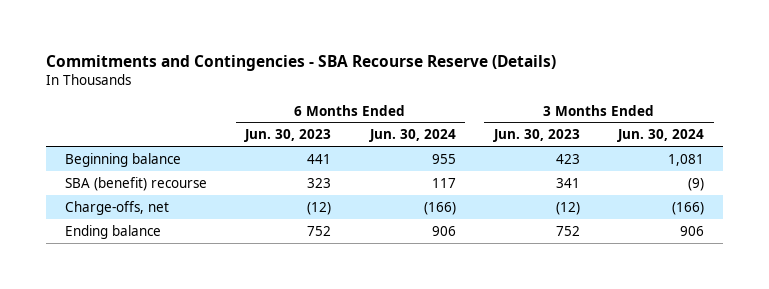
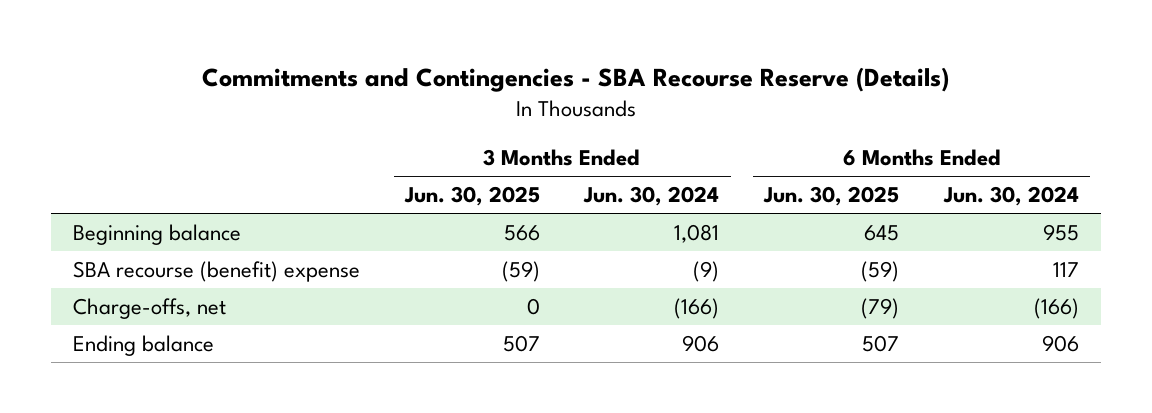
- | 6 Months Ended Jun. 30, 2023 | 6 Months Ended Jun. 30, 2024 | 3 Months Ended Jun. 30, 2023 | 3 Months Ended Jun. 30, 2024
+ | 3 Months Ended Jun. 30, 2025 | 3 Months Ended Jun. 30, 2024 | 6 Months Ended Jun. 30, 2025 | 6 Months Ended Jun. 30, 2024
- SBA (benefit) recourse | 323 | 117 | 341 | (9)
+ SBA recourse (benefit) expense | (59) | (9) | (59) | 117

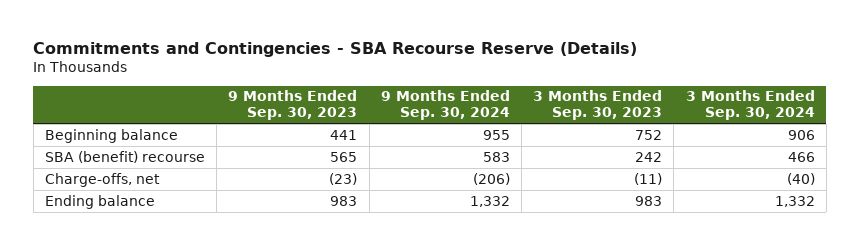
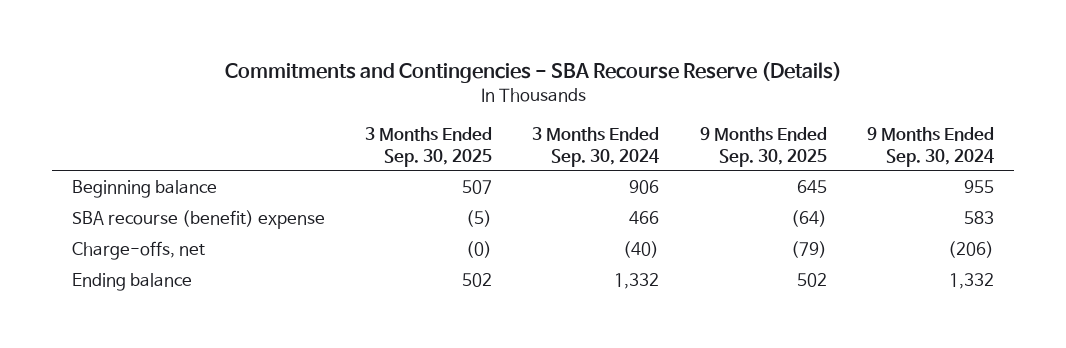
- | 9 Months Ended Sep. 30, 2023 | 9 Months Ended Sep. 30, 2024 | 3 Months Ended Sep. 30, 2023 | 3 Months Ended Sep. 30, 2024
+ | 3 Months Ended Sep. 30, 2025 | 3 Months Ended Sep. 30, 2024 | 9 Months Ended Sep. 30, 2025 | 9 Months Ended Sep. 30, 2024
- SBA (benefit) recourse | 565 | 583 | 242 | 466
+ SBA recourse (benefit) expense | (5) | 466 | (64) | 583

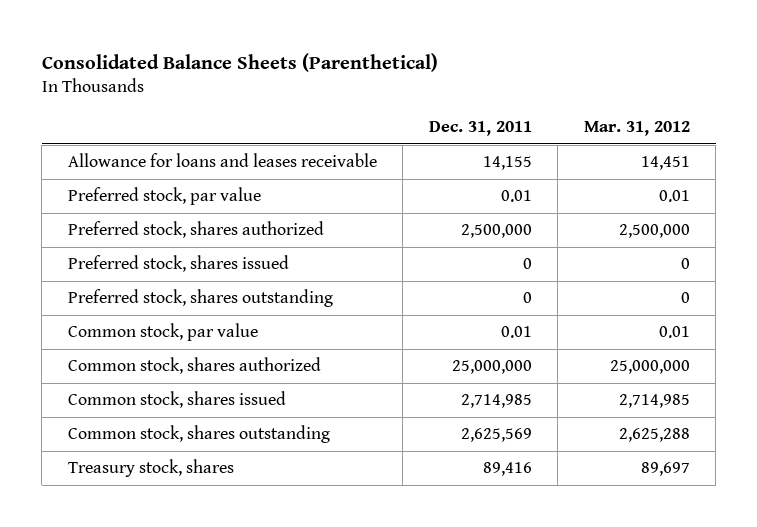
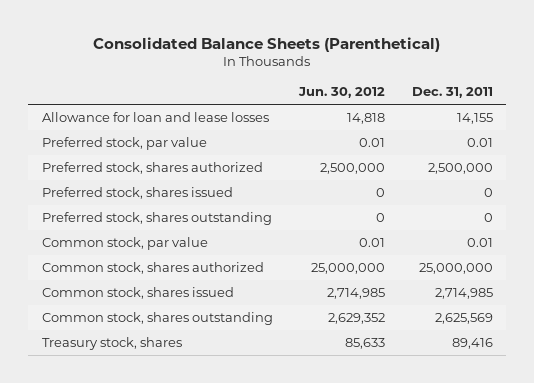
- | Dec. 31, 2011 | Mar. 31, 2012
+ | Jun. 30, 2012 | Dec. 31, 2011
- Allowance for loans and leases receivable | 14,155 | 14,451
+ Allowance for loan and lease losses | 14,818 | 14,155

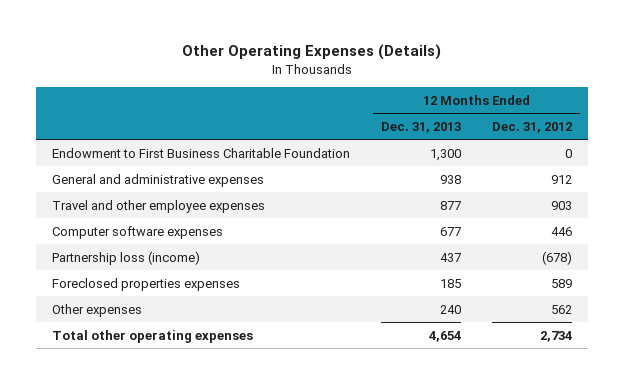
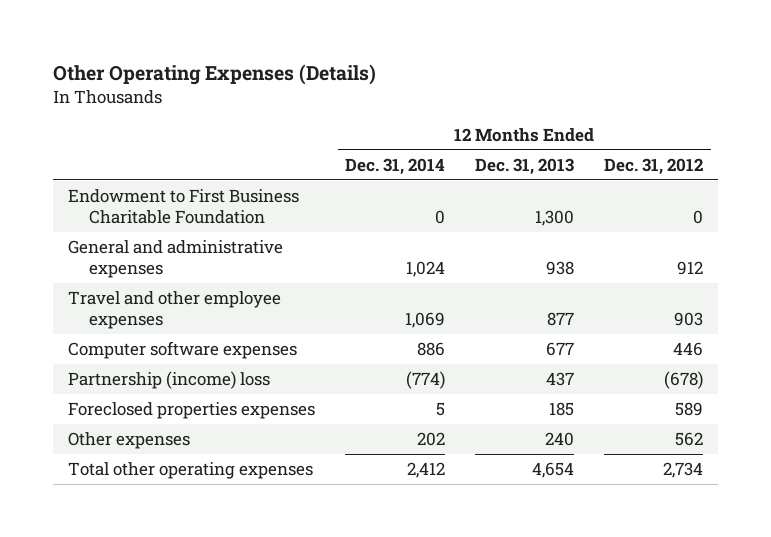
- | 12 Months Ended Dec. 31, 2013 | 12 Months Ended Dec. 31, 2012
+ | 12 Months Ended Dec. 31, 2014 | 12 Months Ended Dec. 31, 2013 | 12 Months Ended Dec. 31, 2012
- Partnership loss (income) | 437 | (678)
+ Partnership (income) loss | (774) | 437 | (678)

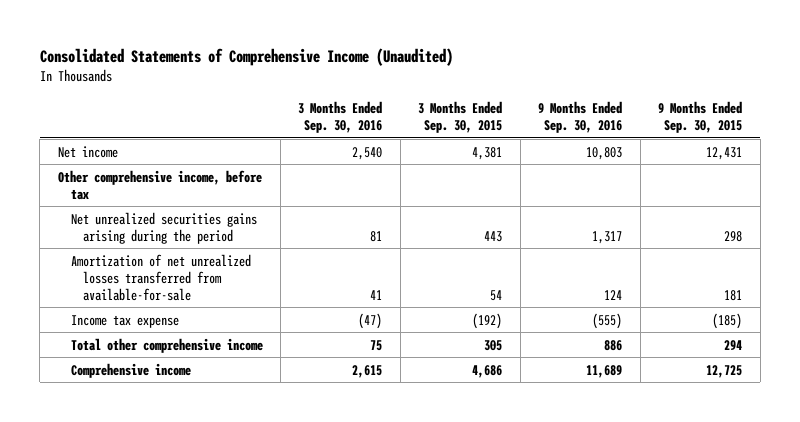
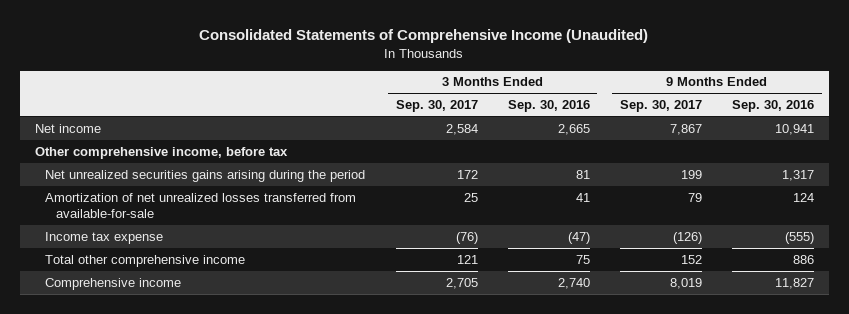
- | 3 Months Ended Sep. 30, 2016 | 3 Months Ended Sep. 30, 2015 | 9 Months Ended Sep. 30, 2016 | 9 Months Ended Sep. 30, 2015
+ | 3 Months Ended Sep. 30, 2017 | 3 Months Ended Sep. 30, 2016 | 9 Months Ended Sep. 30, 2017 | 9 Months Ended Sep. 30, 2016
- Net income | 2,540 | 4,381 | 10,803 | 12,431
+ Net income | 2,584 | 2,665 | 7,867 | 10,941
- Comprehensive income | 2,615 | 4,686 | 11,689 | 12,725
+ Comprehensive income | 2,705 | 2,740 | 8,019 | 11,827

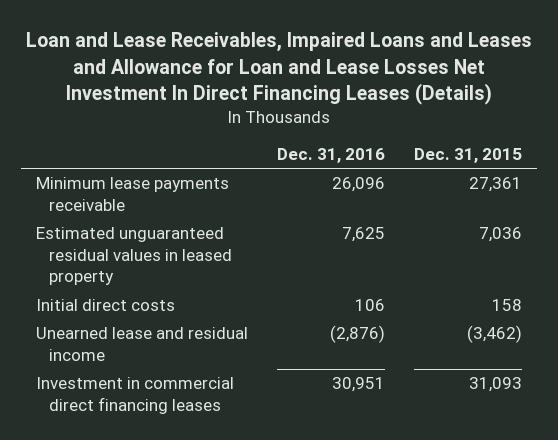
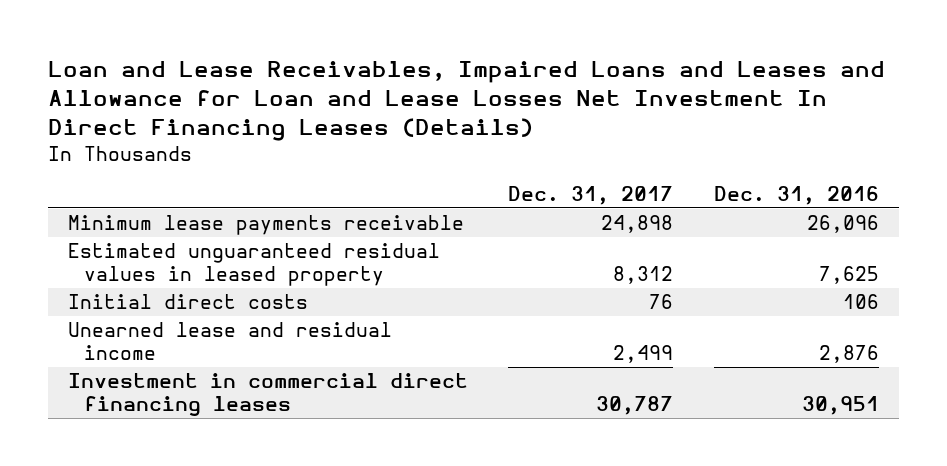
- | Dec. 31, 2016 | Dec. 31, 2015
+ | Dec. 31, 2017 | Dec. 31, 2016
- Unearned lease and residual income | (2,876) | (3,462)
+ Unearned lease and residual income | 2,499 | 2,876

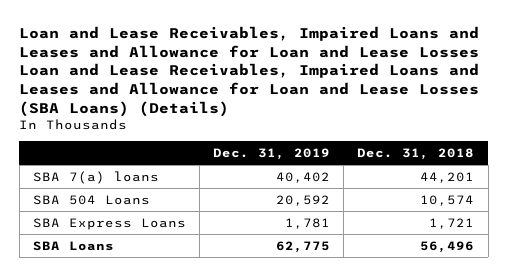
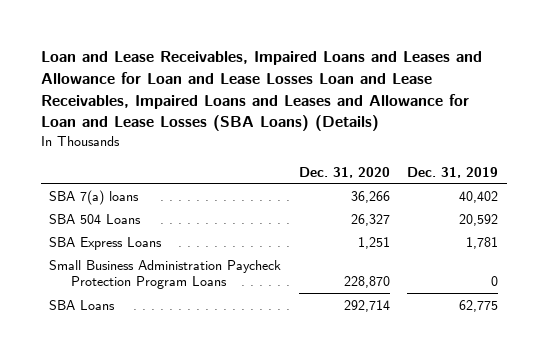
- | Dec. 31, 2019 | Dec. 31, 2018
+ | Dec. 31, 2020 | Dec. 31, 2019
+ Small Business Administration Paycheck Protection Program Loans | 228,870 | 0

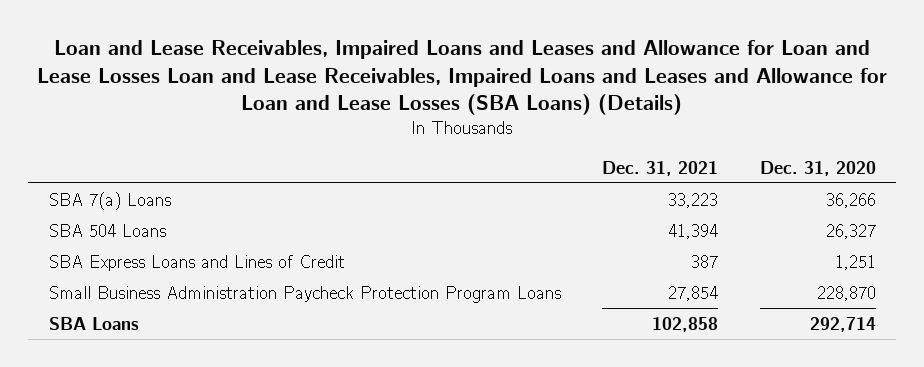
- | Dec. 31, 2020 | Dec. 31, 2019
+ | Dec. 31, 2021 | Dec. 31, 2020
- SBA 7(a) loans | 36,266 | 40,402
+ SBA 7(a) Loans | 33,223 | 36,266
- SBA Express Loans | 1,251 | 1,781
+ SBA Express Loans and Lines of Credit | 387 | 1,251

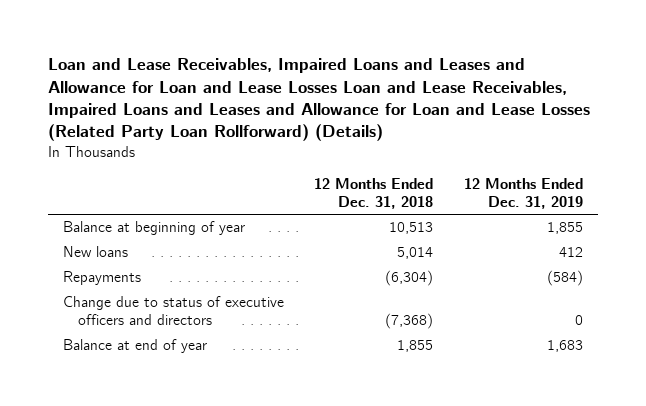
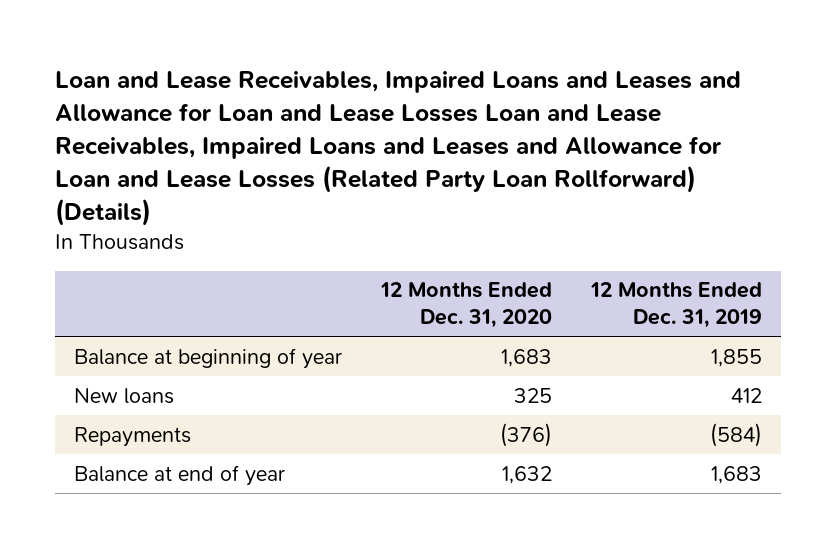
- | 12 Months Ended Dec. 31, 2018 | 12 Months Ended Dec. 31, 2019
+ | 12 Months Ended Dec. 31, 2020 | 12 Months Ended Dec. 31, 2019
- Change due to status of executive officers and directors | (7,368) | 0

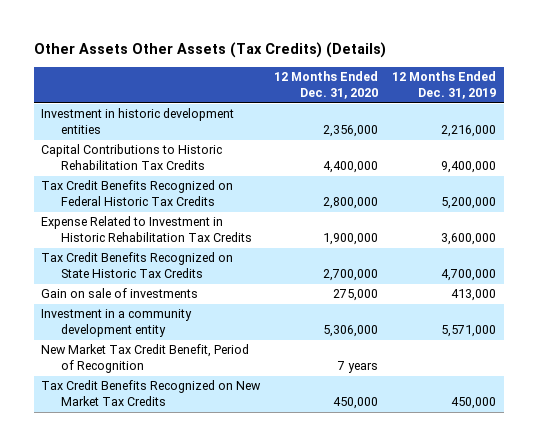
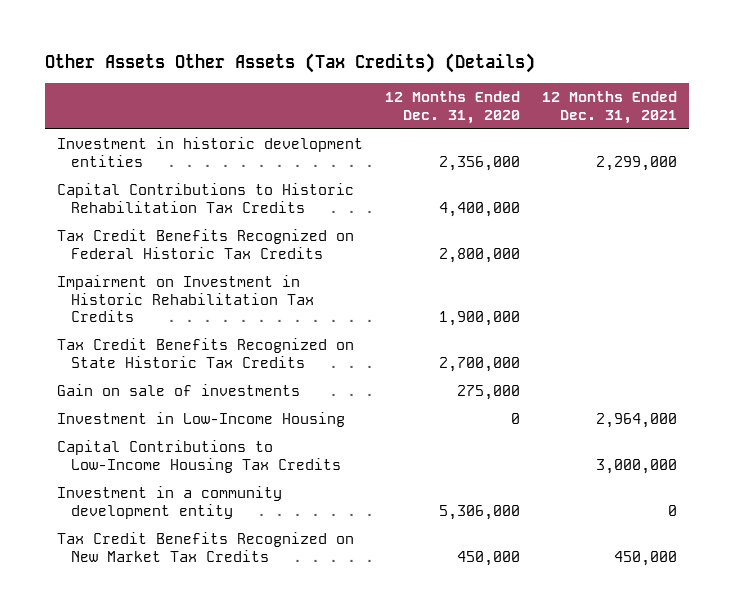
- | 12 Months Ended Dec. 31, 2020 | 12 Months Ended Dec. 31, 2019
+ | 12 Months Ended Dec. 31, 2020 | 12 Months Ended Dec. 31, 2021
- Expense Related to Investment in Historic Rehabilitation Tax Credits | 1,900,000 | 3,600,000
+ Impairment on Investment in Historic Rehabilitation Tax Credits | 1,900,000 |
+ Investment in Low-Income Housing | 0 | 2,964,000
+ Capital Contributions to Low-Income Housing Tax Credits | | 3,000,000
- New Market Tax Credit Benefit, Period of Recognition | 7 years |

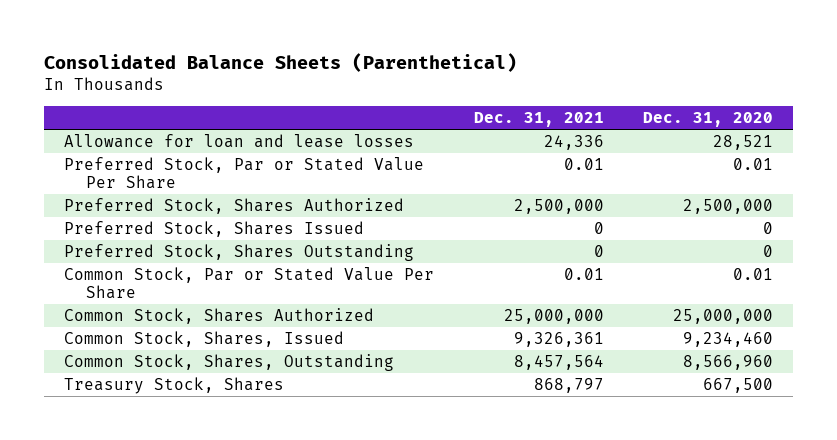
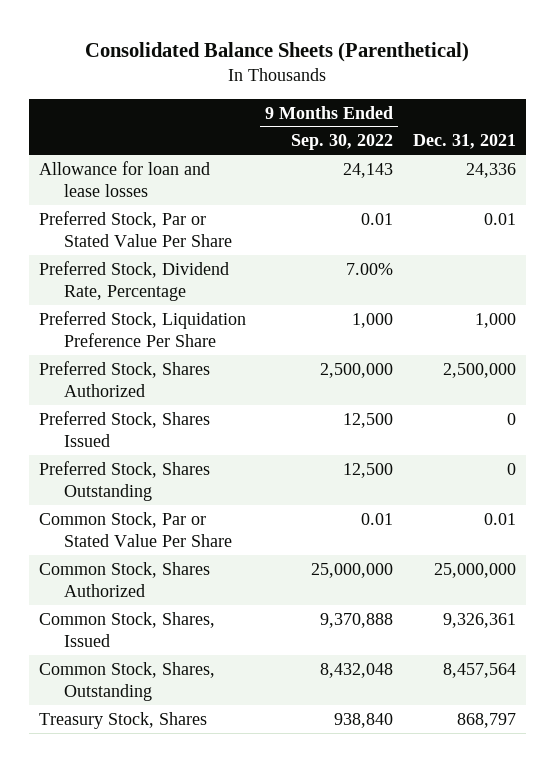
- | Dec. 31, 2021 | Dec. 31, 2020
+ | 9 Months Ended Sep. 30, 2022 | Dec. 31, 2021
+ Preferred Stock, Dividend Rate, Percentage | 7.00% |
+ Preferred Stock, Liquidation Preference Per Share | 1,000 | 1,000

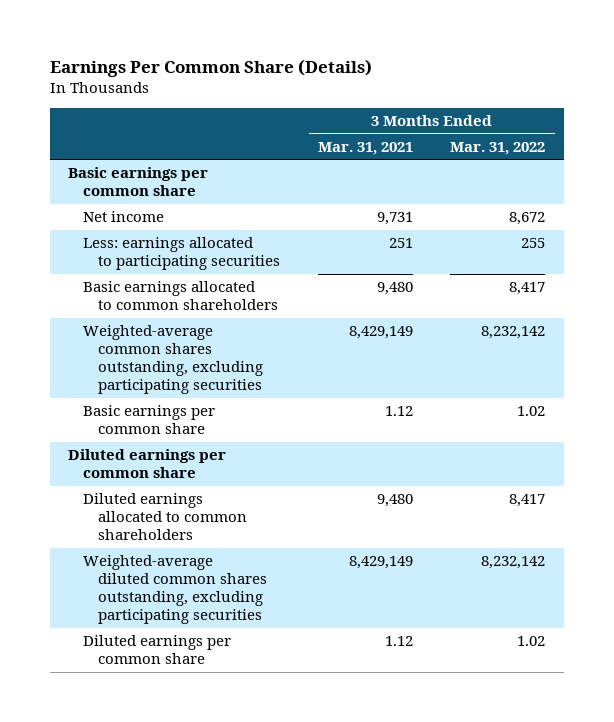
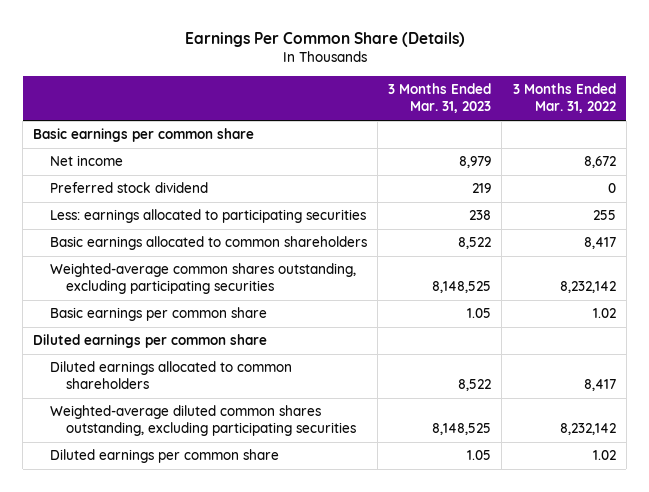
- | 3 Months Ended Mar. 31, 2021 | 3 Months Ended Mar. 31, 2022
+ | 3 Months Ended Mar. 31, 2023 | 3 Months Ended Mar. 31, 2022
+ Preferred stock dividend | 219 | 0

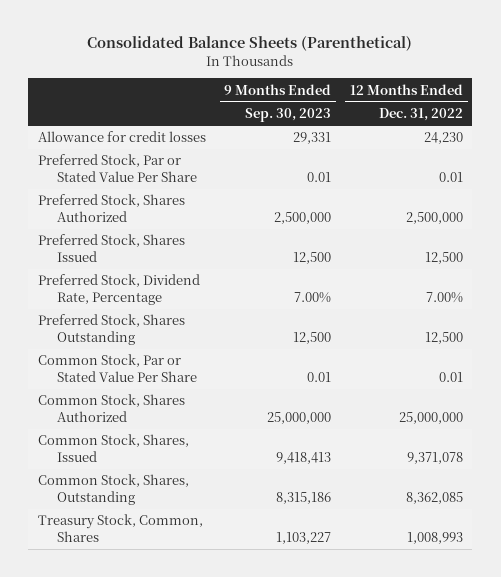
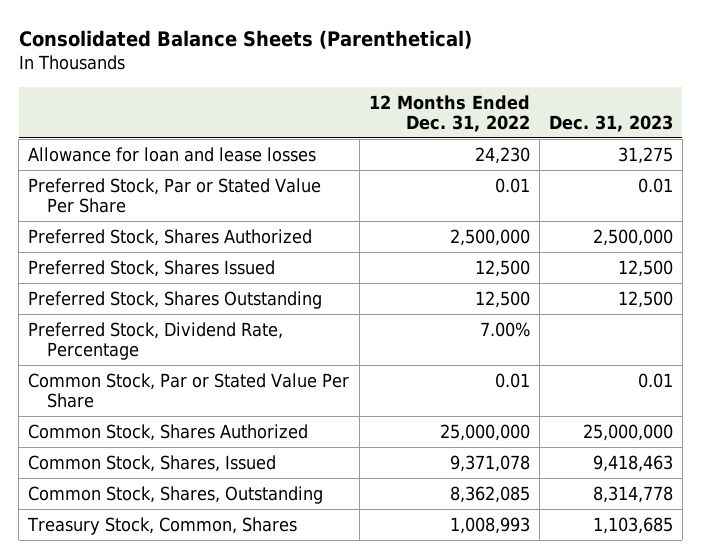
- | 9 Months Ended Sep. 30, 2023 | 12 Months Ended Dec. 31, 2022
+ | 12 Months Ended Dec. 31, 2022 | Dec. 31, 2023
- Allowance for credit losses | 29,331 | 24,230
+ Allowance for loan and lease losses | 24,230 | 31,275
moved down: Preferred Stock, Dividend Rate, Percentage | 7.00% |

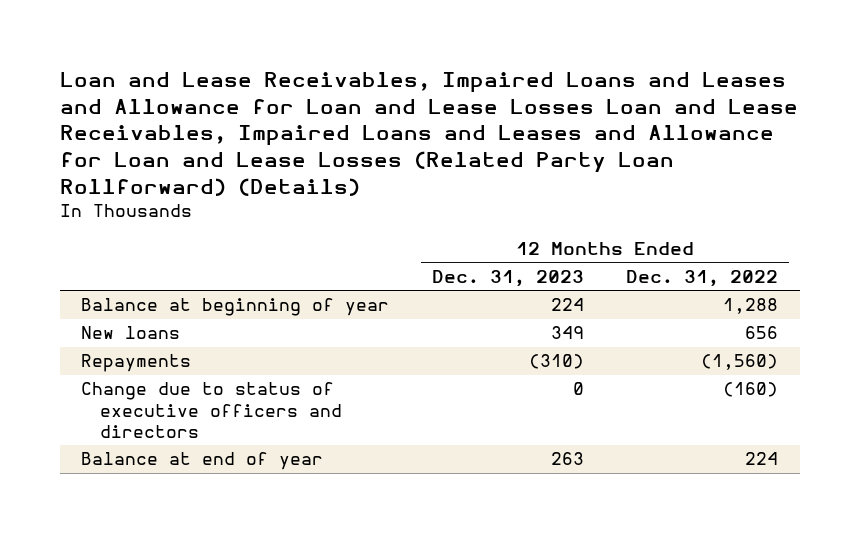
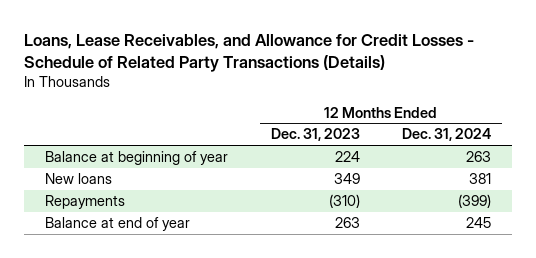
- Loan and Lease Receivables, Impaired Loans and Leases and Allowance for Loan and Lease Losses Loan and Lease Receivables, Impaired Loans and Leases and Allowance for Loan and Lease Losses (Related Party Loan Rollforward) (Details)
+ Loans, Lease Receivables, and Allowance for Credit Losses - Schedule of Related Party Transactions (Details)
- | 12 Months Ended Dec. 31, 2023 | 12 Months Ended Dec. 31, 2022
+ | 12 Months Ended Dec. 31, 2023 | 12 Months Ended Dec. 31, 2024
- Change due to status of executive officers and directors | 0 | (160)

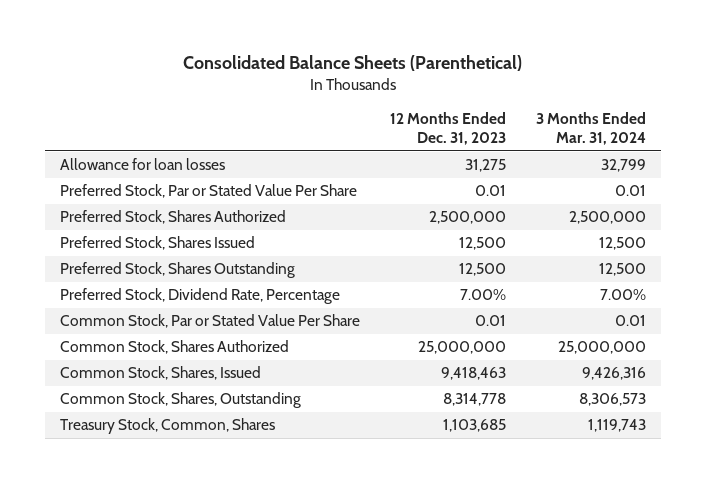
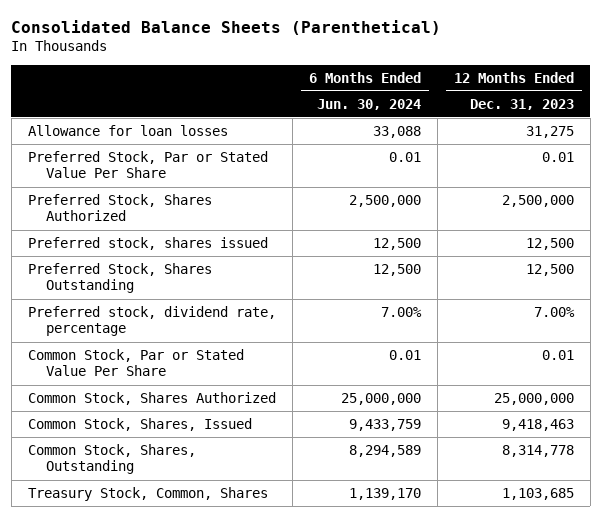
- | 12 Months Ended Dec. 31, 2023 | 3 Months Ended Mar. 31, 2024
+ | 6 Months Ended Jun. 30, 2024 | 12 Months Ended Dec. 31, 2023
- Preferred Stock, Shares Issued | 12,500 | 12,500
+ Preferred stock, shares issued | 12,500 | 12,500
- Preferred Stock, Dividend Rate, Percentage | 7.00% | 7.00%
+ Preferred stock, dividend rate, percentage | 7.00% | 7.00%

